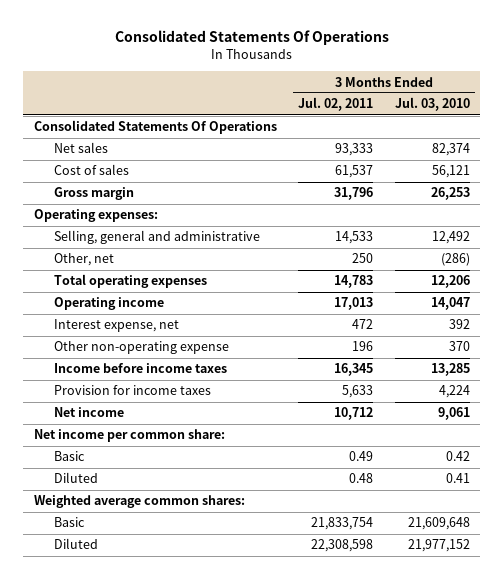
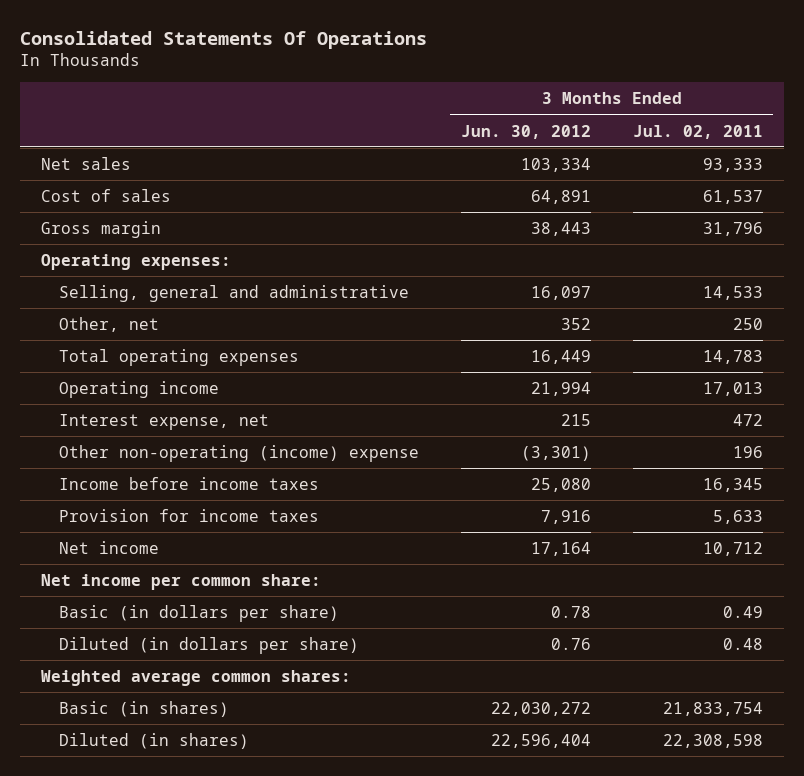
- | 3 Months Ended Jul. 02, 2011 | 3 Months Ended Jul. 03, 2010
+ | 3 Months Ended Jun. 30, 2012 | 3 Months Ended Jul. 02, 2011
- Consolidated Statements Of Operations
- Other non-operating expense | 196 | 370
+ Other non-operating (income) expense | (3,301) | 196
- Basic | 0.49 | 0.42
- Diluted | 0.48 | 0.41
+ Basic (in dollars per share) | 0.78 | 0.49
+ Diluted (in dollars per share) | 0.76 | 0.48
- Basic | 21,833,754 | 21,609,648
- Diluted | 22,308,598 | 21,977,152
+ Basic (in shares) | 22,030,272 | 21,833,754
+ Diluted (in shares) | 22,596,404 | 22,308,598

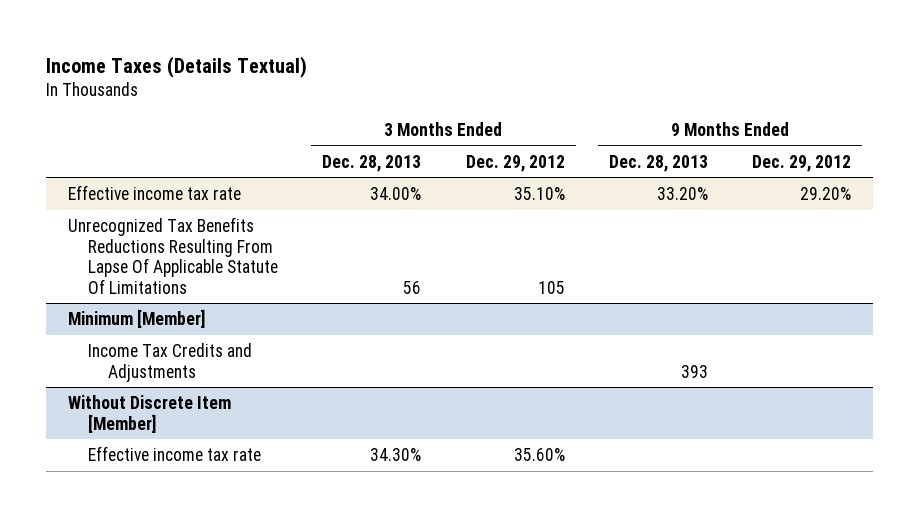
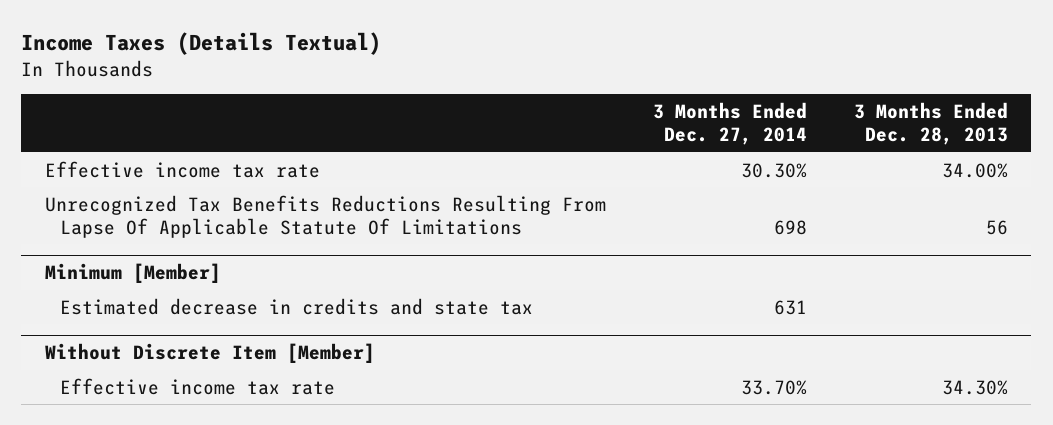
- | 3 Months Ended Dec. 28, 2013 | 3 Months Ended Dec. 29, 2012 | 9 Months Ended Dec. 28, 2013 | 9 Months Ended Dec. 29, 2012
+ | 3 Months Ended Dec. 27, 2014 | 3 Months Ended Dec. 28, 2013
@ Minimum [Member]
- Income Tax Credits and Adjustments | | | 393 |
+ Estimated decrease in credits and state tax | 631 |

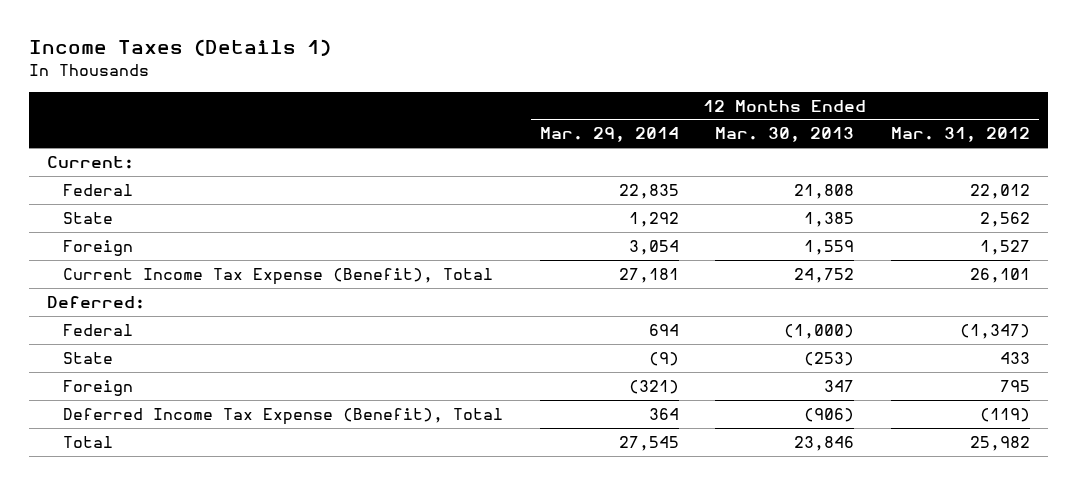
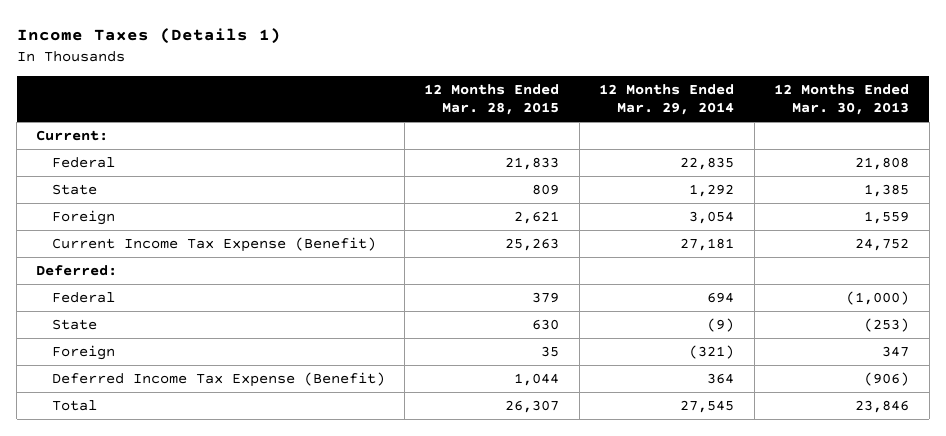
- | 12 Months Ended Mar. 29, 2014 | 12 Months Ended Mar. 30, 2013 | 12 Months Ended Mar. 31, 2012
+ | 12 Months Ended Mar. 28, 2015 | 12 Months Ended Mar. 29, 2014 | 12 Months Ended Mar. 30, 2013
- Current Income Tax Expense (Benefit), Total | 27,181 | 24,752 | 26,101
+ Current Income Tax Expense (Benefit) | 25,263 | 27,181 | 24,752
- Deferred Income Tax Expense (Benefit), Total | 364 | (906) | (119)
+ Deferred Income Tax Expense (Benefit) | 1,044 | 364 | (906)

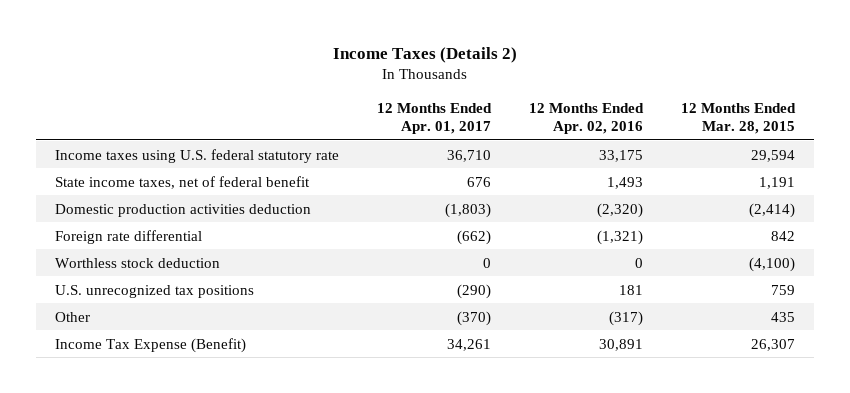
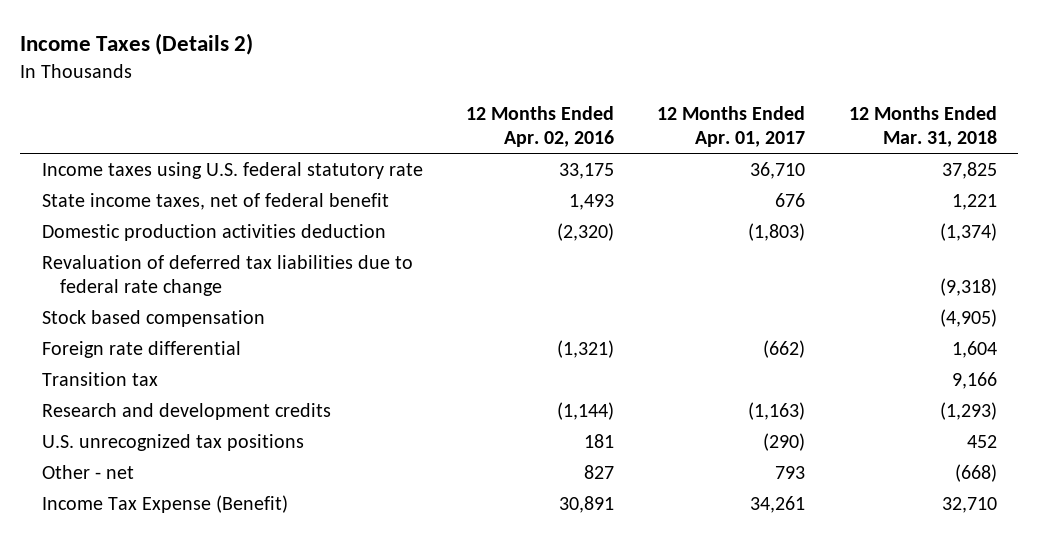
- | 12 Months Ended Apr. 01, 2017 | 12 Months Ended Apr. 02, 2016 | 12 Months Ended Mar. 28, 2015
+ | 12 Months Ended Apr. 02, 2016 | 12 Months Ended Apr. 01, 2017 | 12 Months Ended Mar. 31, 2018
+ Revaluation of deferred tax liabilities due to federal rate change | | | (9,318)
+ Stock based compensation | | | (4,905)
- Worthless stock deduction | 0 | 0 | (4,100)
+ Transition tax | | | 9,166
+ Research and development credits | (1,144) | (1,163) | (1,293)
- Other | (370) | (317) | 435
+ Other - net | 827 | 793 | (668)

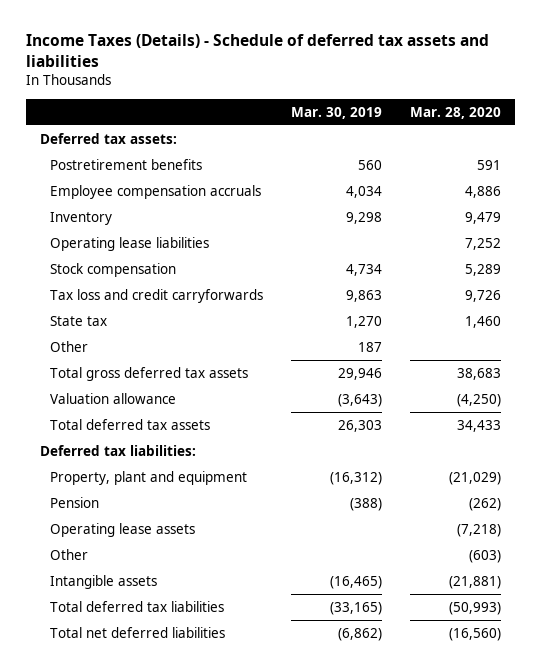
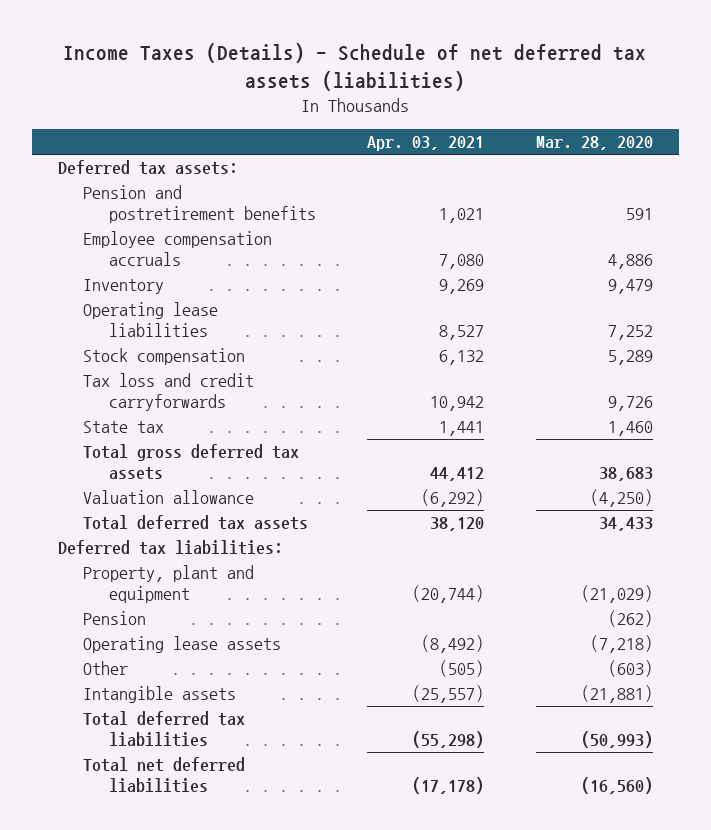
- Income Taxes (Details) - Schedule of deferred tax assets and liabilities
+ Income Taxes (Details) - Schedule of net deferred tax assets (liabilities)
- | Mar. 30, 2019 | Mar. 28, 2020
+ | Apr. 03, 2021 | Mar. 28, 2020
- Postretirement benefits | 560 | 591
+ Pension and postretirement benefits | 1,021 | 591
- Other | 187 |

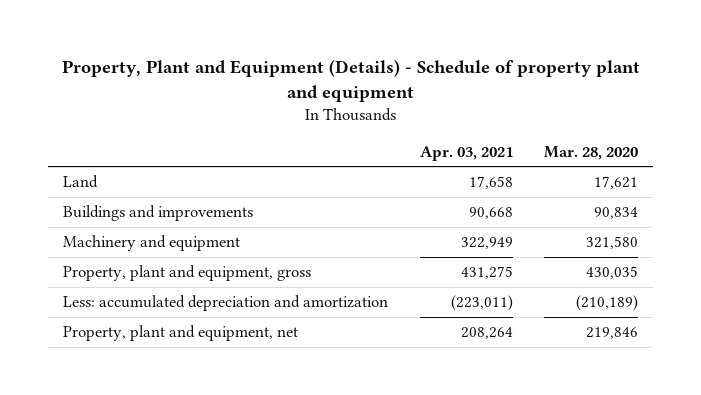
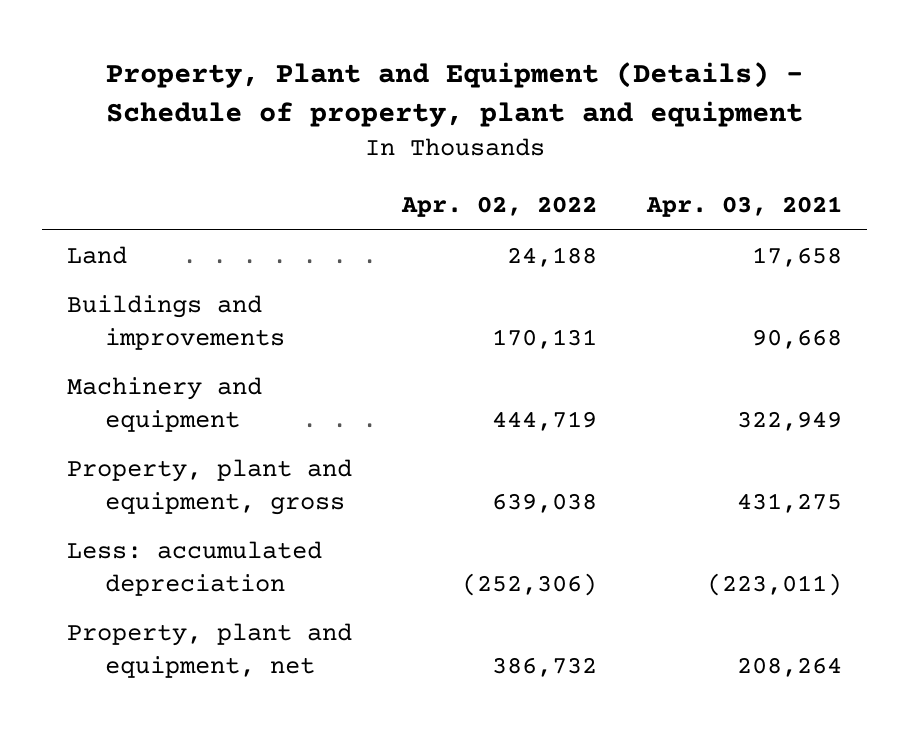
- Property, Plant and Equipment (Details) - Schedule of property plant and equipment
+ Property, Plant and Equipment (Details) - Schedule of property, plant and equipment
- | Apr. 03, 2021 | Mar. 28, 2020
+ | Apr. 02, 2022 | Apr. 03, 2021
- Less: accumulated depreciation and amortization | (223,011) | (210,189)
+ Less: accumulated depreciation | (252,306) | (223,011)

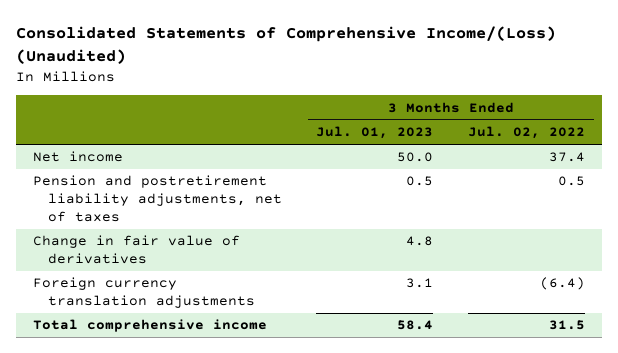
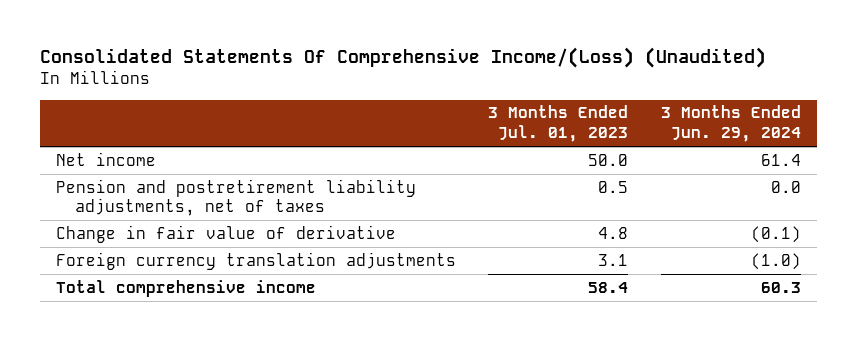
- Consolidated Statements of Comprehensive Income/(Loss) (Unaudited)
+ Consolidated Statements Of Comprehensive Income/(Loss) (Unaudited)
- | 3 Months Ended Jul. 01, 2023 | 3 Months Ended Jul. 02, 2022
+ | 3 Months Ended Jul. 01, 2023 | 3 Months Ended Jun. 29, 2024
- Change in fair value of derivatives | 4.8 |
+ Change in fair value of derivative | 4.8 | (0.1)

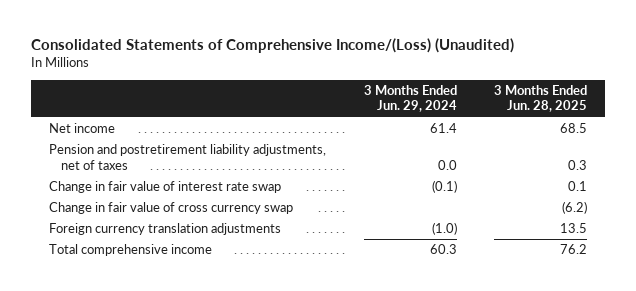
- Consolidated Statements Of Comprehensive Income/(Loss) (Unaudited)
+ Consolidated Statements of Comprehensive Income/(Loss) (Unaudited)
- | 3 Months Ended Jul. 01, 2023 | 3 Months Ended Jun. 29, 2024
+ | 3 Months Ended Jun. 29, 2024 | 3 Months Ended Jun. 28, 2025
- Change in fair value of derivative | 4.8 | (0.1)
+ Change in fair value of interest rate swap | (0.1) | 0.1
+ Change in fair value of cross currency swap | | (6.2)

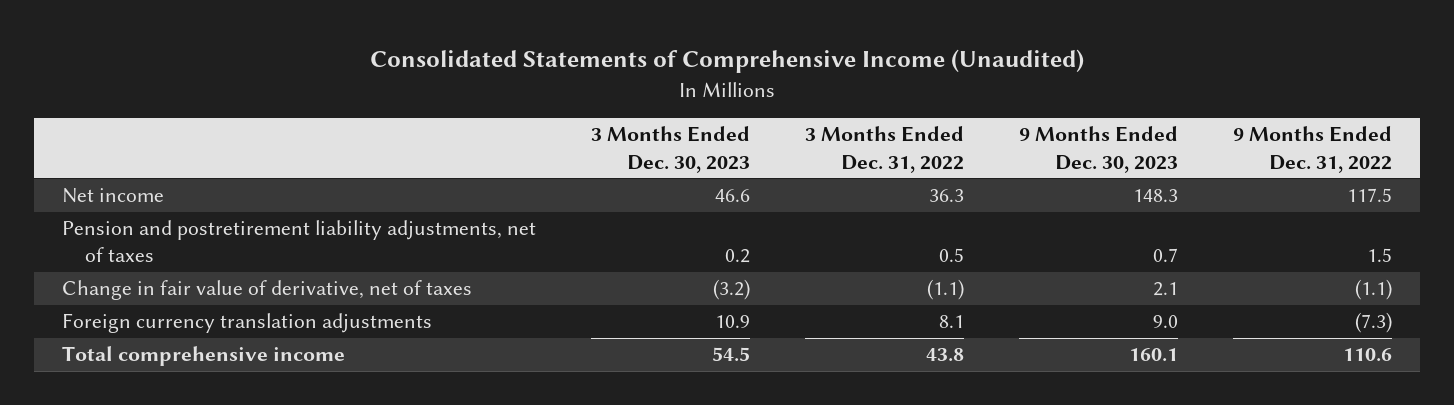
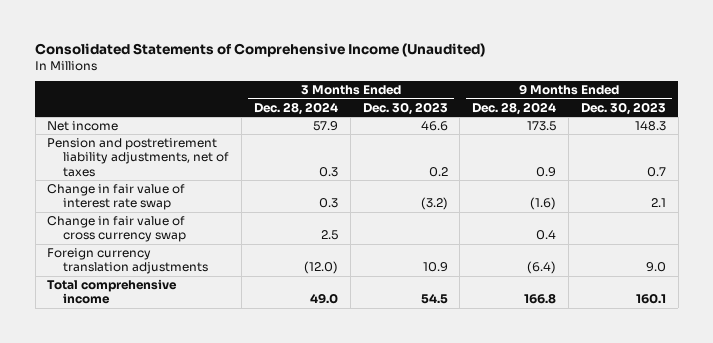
- | 3 Months Ended Dec. 30, 2023 | 3 Months Ended Dec. 31, 2022 | 9 Months Ended Dec. 30, 2023 | 9 Months Ended Dec. 31, 2022
+ | 3 Months Ended Dec. 28, 2024 | 3 Months Ended Dec. 30, 2023 | 9 Months Ended Dec. 28, 2024 | 9 Months Ended Dec. 30, 2023
- Change in fair value of derivative, net of taxes | (3.2) | (1.1) | 2.1 | (1.1)
+ Change in fair value of interest rate swap | 0.3 | (3.2) | (1.6) | 2.1
+ Change in fair value of cross currency swap | 2.5 | | 0.4 |

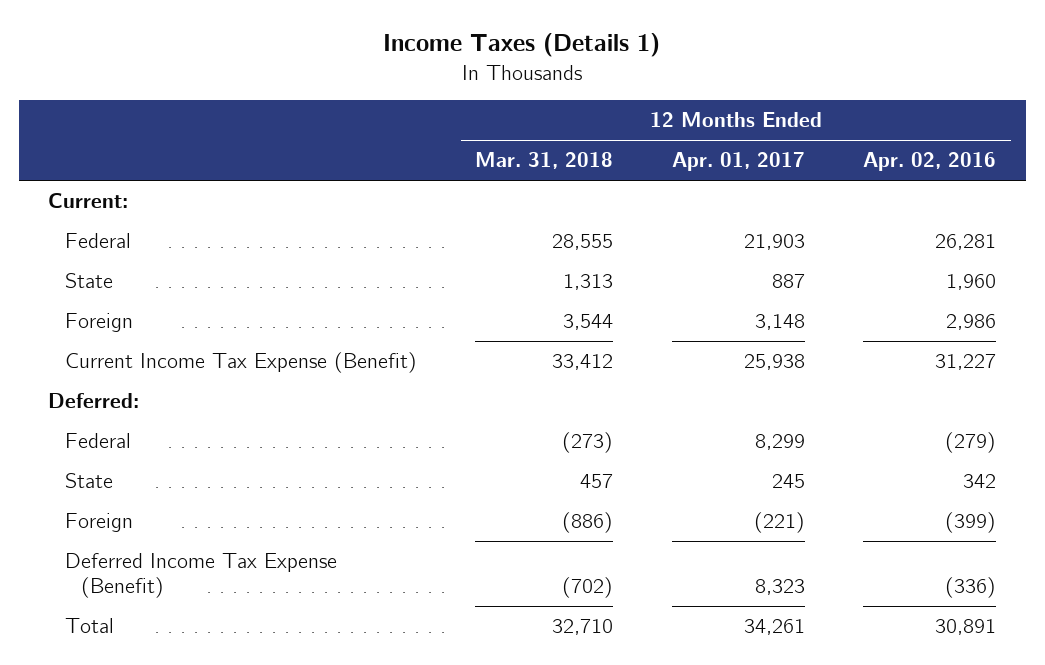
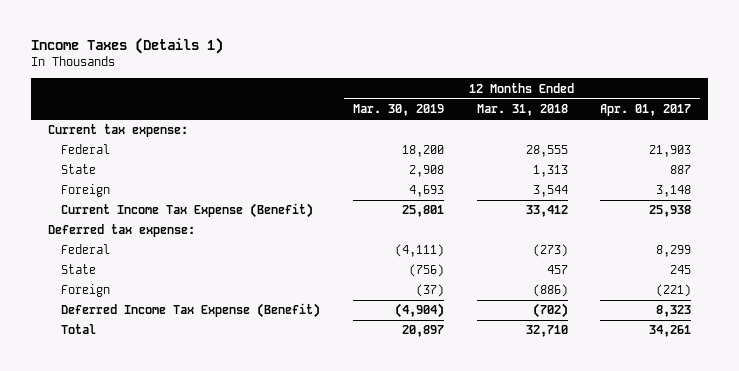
- | 12 Months Ended Mar. 31, 2018 | 12 Months Ended Apr. 01, 2017 | 12 Months Ended Apr. 02, 2016
+ | 12 Months Ended Mar. 30, 2019 | 12 Months Ended Mar. 31, 2018 | 12 Months Ended Apr. 01, 2017
- Current:
+ Current tax expense:
- Deferred:
+ Deferred tax expense:

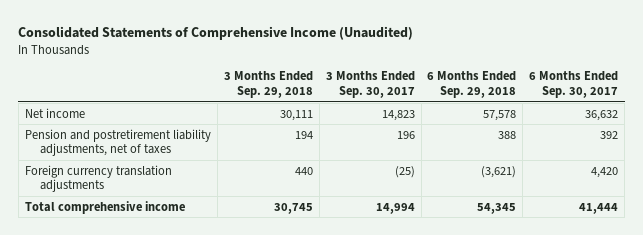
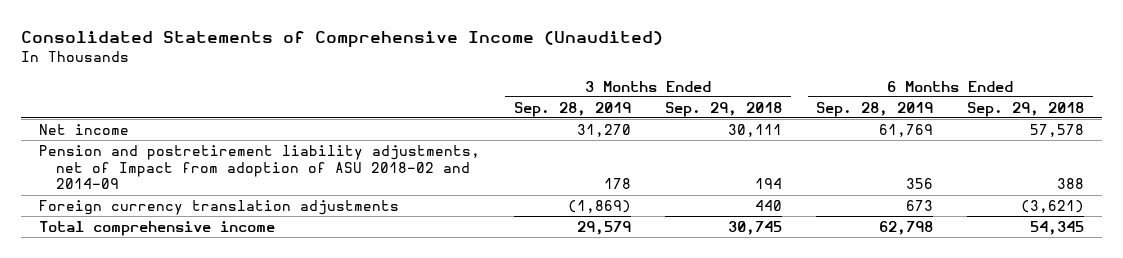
- | 3 Months Ended Sep. 29, 2018 | 3 Months Ended Sep. 30, 2017 | 6 Months Ended Sep. 29, 2018 | 6 Months Ended Sep. 30, 2017
+ | 3 Months Ended Sep. 28, 2019 | 3 Months Ended Sep. 29, 2018 | 6 Months Ended Sep. 28, 2019 | 6 Months Ended Sep. 29, 2018
- Pension and postretirement liability adjustments, net of taxes | 194 | 196 | 388 | 392
+ Pension and postretirement liability adjustments, net of Impact from adoption of ASU 2018-02 and 2014-09 | 178 | 194 | 356 | 388

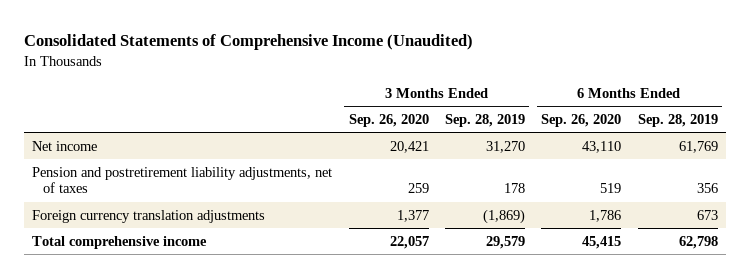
- | 3 Months Ended Sep. 28, 2019 | 3 Months Ended Sep. 29, 2018 | 6 Months Ended Sep. 28, 2019 | 6 Months Ended Sep. 29, 2018
+ | 3 Months Ended Sep. 26, 2020 | 3 Months Ended Sep. 28, 2019 | 6 Months Ended Sep. 26, 2020 | 6 Months Ended Sep. 28, 2019
- Pension and postretirement liability adjustments, net of Impact from adoption of ASU 2018-02 and 2014-09 | 178 | 194 | 356 | 388
+ Pension and postretirement liability adjustments, net of taxes | 259 | 178 | 519 | 356

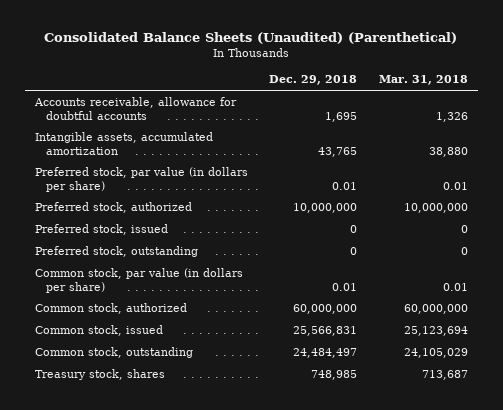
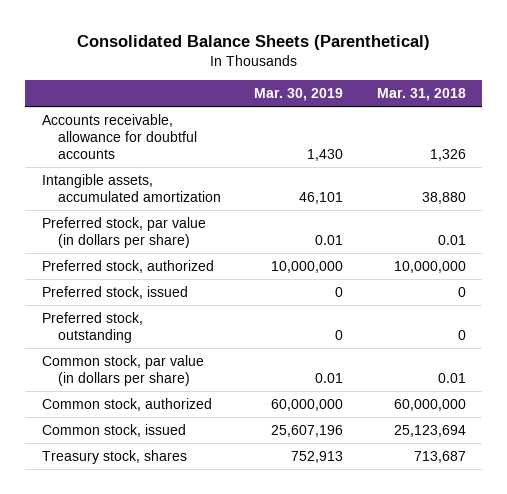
- Consolidated Balance Sheets (Unaudited) (Parenthetical)
+ Consolidated Balance Sheets (Parenthetical)
- | Dec. 29, 2018 | Mar. 31, 2018
+ | Mar. 30, 2019 | Mar. 31, 2018
- Common stock, outstanding | 24,484,497 | 24,105,029

